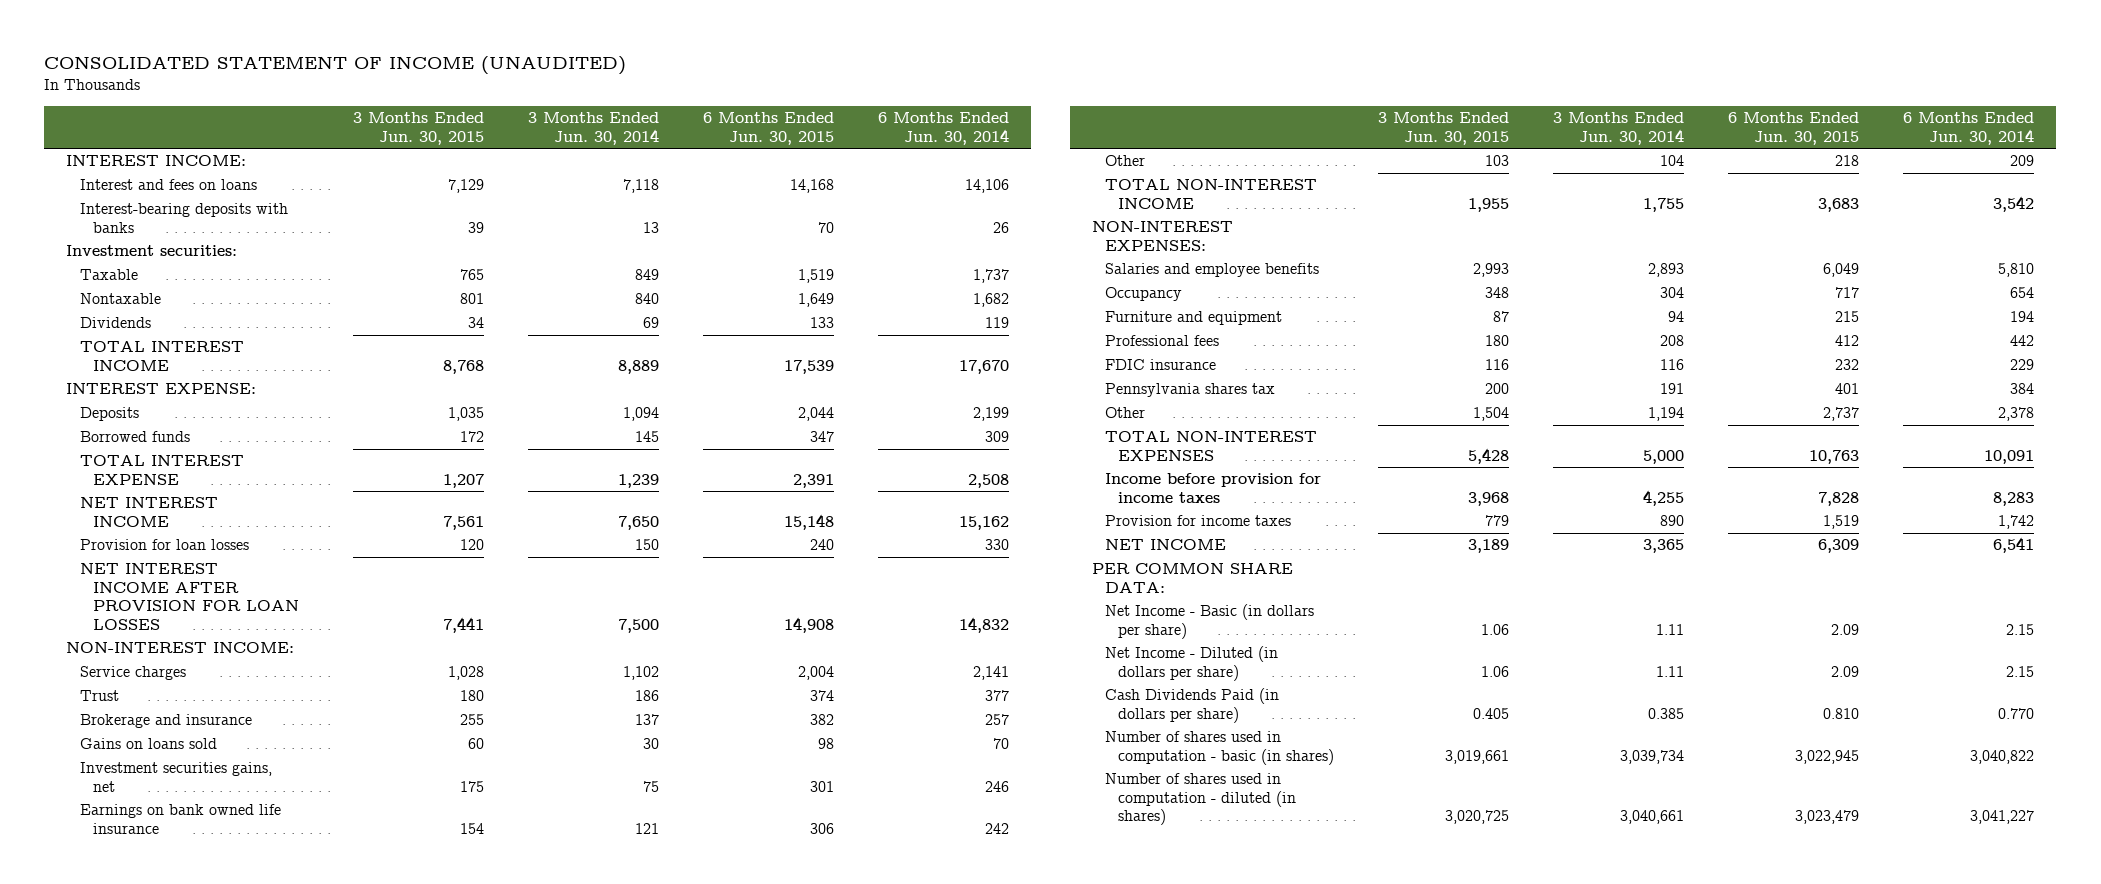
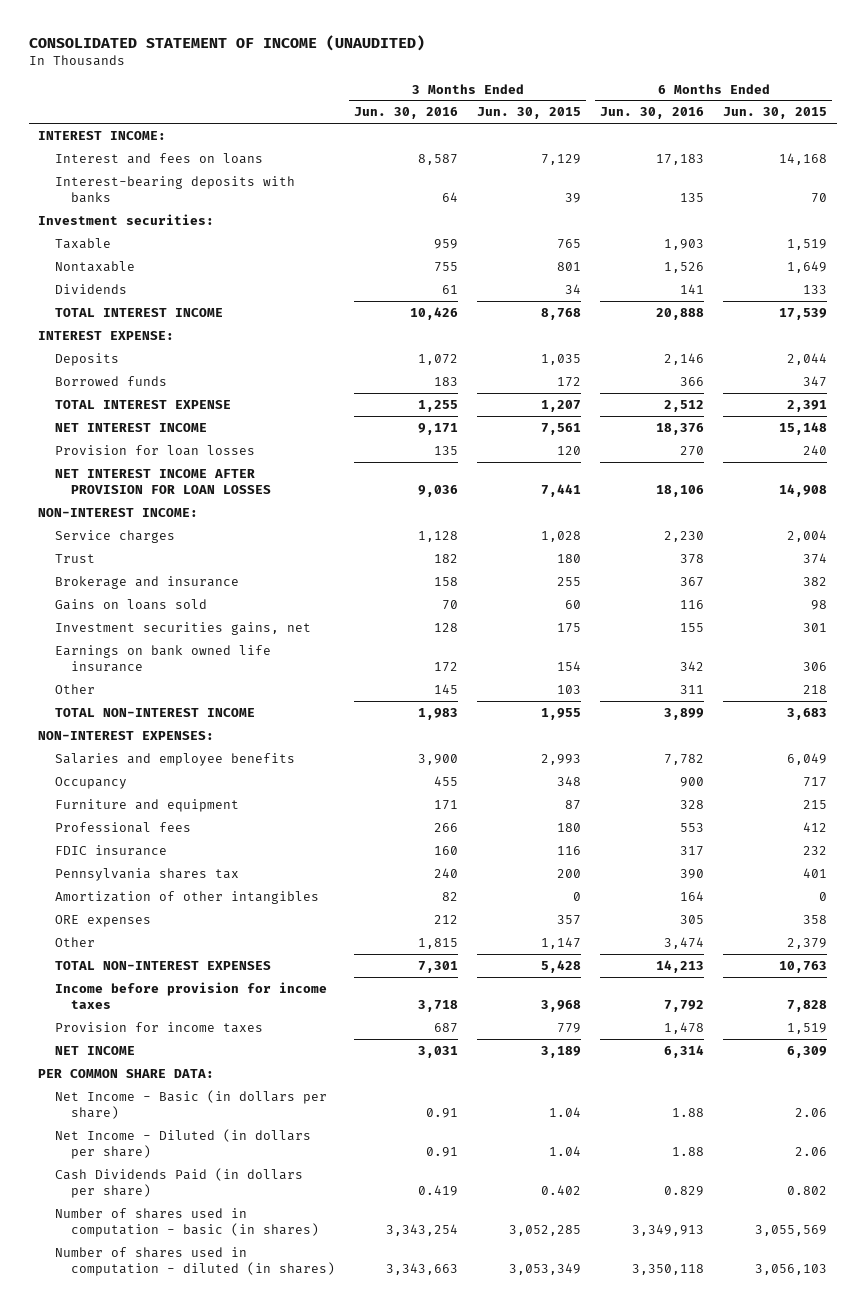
- | 3 Months Ended Jun. 30, 2015 | 3 Months Ended Jun. 30, 2014 | 6 Months Ended Jun. 30, 2015 | 6 Months Ended Jun. 30, 2014
+ | 3 Months Ended Jun. 30, 2016 | 3 Months Ended Jun. 30, 2015 | 6 Months Ended Jun. 30, 2016 | 6 Months Ended Jun. 30, 2015
- Other | 1,504 | 1,194 | 2,737 | 2,378
+ Amortization of other intangibles | 82 | 0 | 164 | 0
+ ORE expenses | 212 | 357 | 305 | 358
+ Other | 1,815 | 1,147 | 3,474 | 2,379
- Net Income - Basic (in dollars per share) | 1.06 | 1.11 | 2.09 | 2.15
- Net Income - Diluted (in dollars per share) | 1.06 | 1.11 | 2.09 | 2.15
- Cash Dividends Paid (in dollars per share) | 0.405 | 0.385 | 0.810 | 0.770
- Number of shares used in computation - basic (in shares) | 3,019,661 | 3,039,734 | 3,022,945 | 3,040,822
- Number of shares used in computation - diluted (in shares) | 3,020,725 | 3,040,661 | 3,023,479 | 3,041,227
+ Net Income - Basic (in dollars per share) | 0.91 | 1.04 | 1.88 | 2.06
+ Net Income - Diluted (in dollars per share) | 0.91 | 1.04 | 1.88 | 2.06
+ Cash Dividends Paid (in dollars per share) | 0.419 | 0.402 | 0.829 | 0.802
+ Number of shares used in computation - basic (in shares) | 3,343,254 | 3,052,285 | 3,349,913 | 3,055,569
+ Number of shares used in computation - diluted (in shares) | 3,343,663 | 3,053,349 | 3,350,118 | 3,056,103

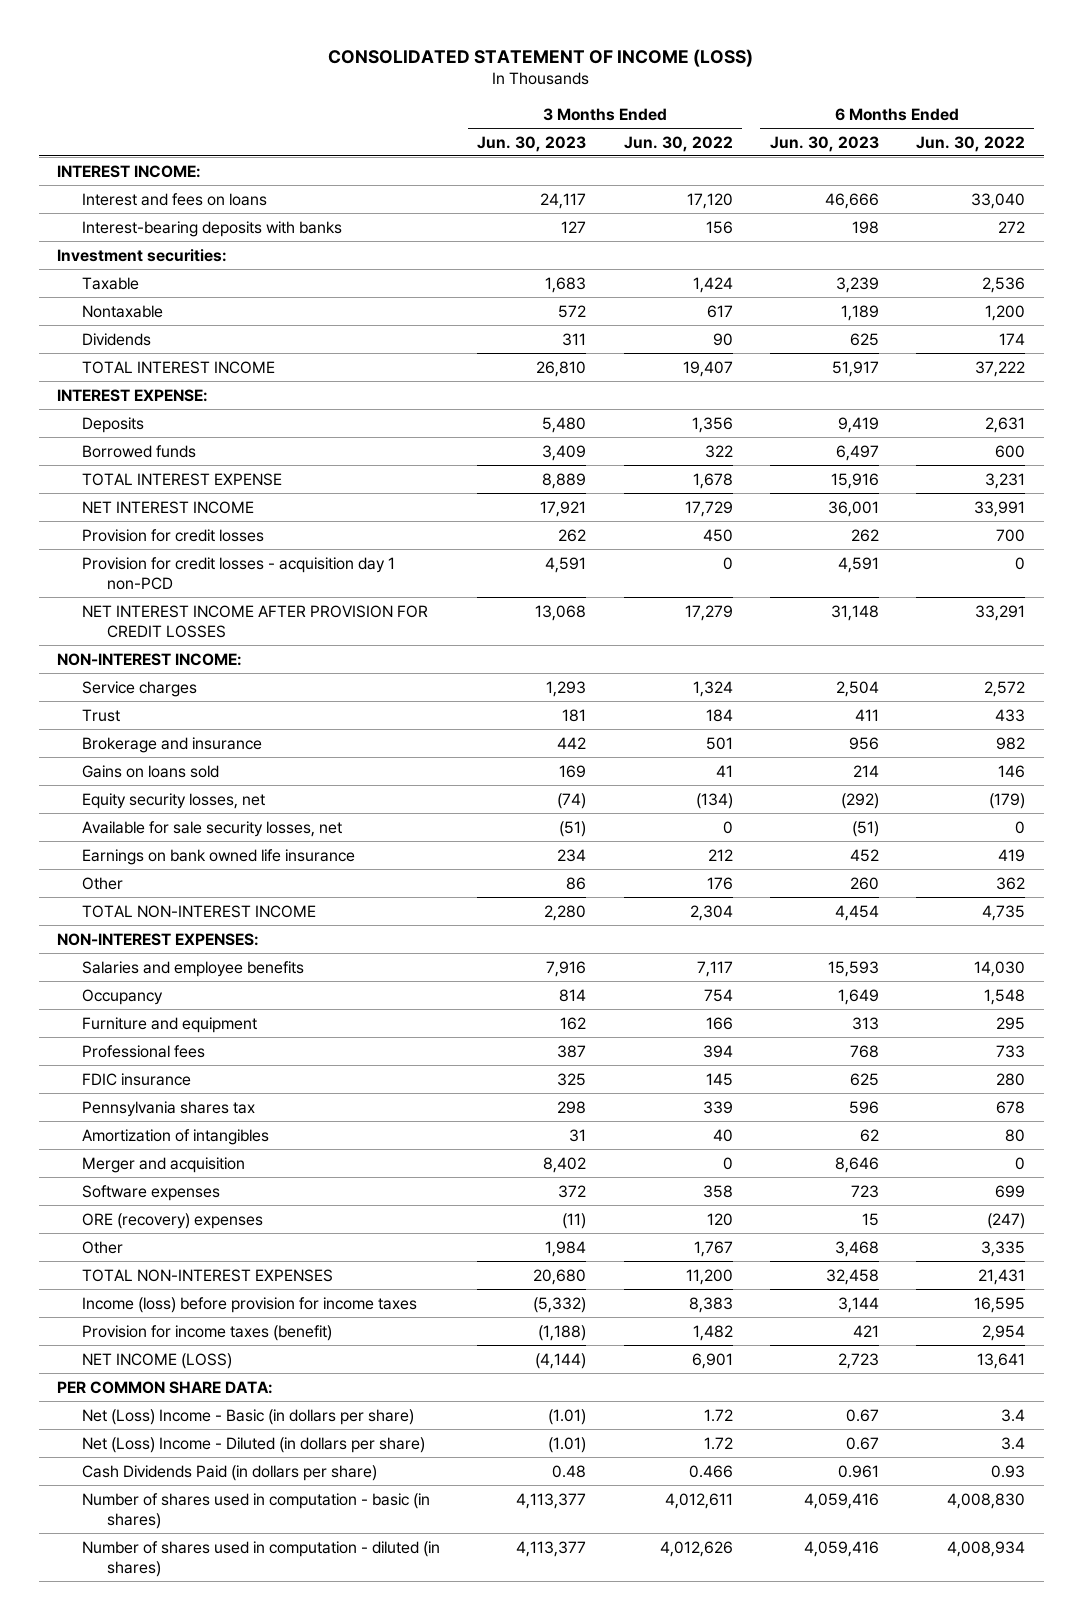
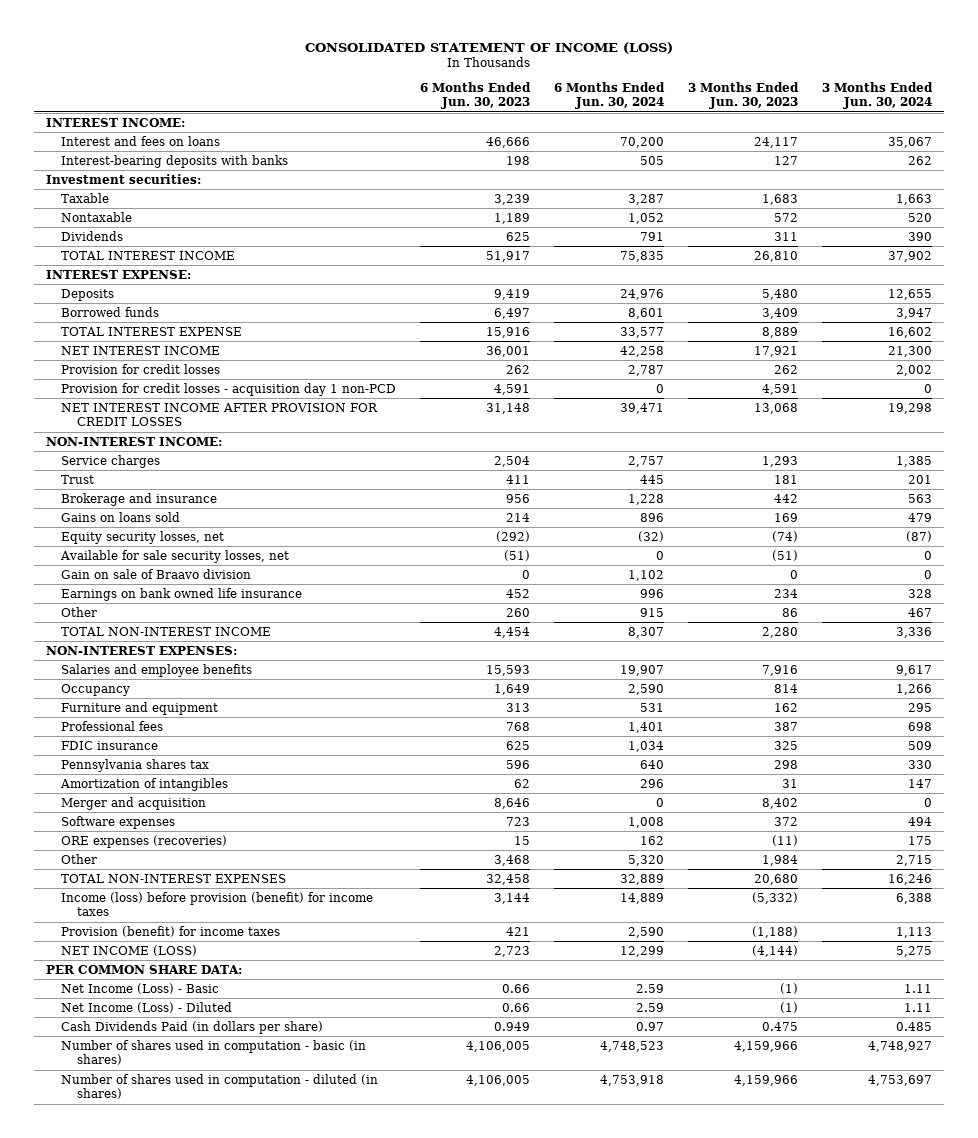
- | 3 Months Ended Jun. 30, 2023 | 3 Months Ended Jun. 30, 2022 | 6 Months Ended Jun. 30, 2023 | 6 Months Ended Jun. 30, 2022
+ | 6 Months Ended Jun. 30, 2023 | 6 Months Ended Jun. 30, 2024 | 3 Months Ended Jun. 30, 2023 | 3 Months Ended Jun. 30, 2024
+ Gain on sale of Braavo division | 0 | 1,102 | 0 | 0
- ORE (recovery) expenses | (11) | 120 | 15 | (247)
+ ORE expenses (recoveries) | 15 | 162 | (11) | 175
- Income (loss) before provision for income taxes | (5,332) | 8,383 | 3,144 | 16,595
- Provision for income taxes (benefit) | (1,188) | 1,482 | 421 | 2,954
+ Income (loss) before provision (benefit) for income taxes | 3,144 | 14,889 | (5,332) | 6,388
+ Provision (benefit) for income taxes | 421 | 2,590 | (1,188) | 1,113
- Net (Loss) Income - Basic (in dollars per share) | (1.01) | 1.72 | 0.67 | 3.4
- Net (Loss) Income - Diluted (in dollars per share) | (1.01) | 1.72 | 0.67 | 3.4
- Cash Dividends Paid (in dollars per share) | 0.48 | 0.466 | 0.961 | 0.93
- Number of shares used in computation - basic (in shares) | 4,113,377 | 4,012,611 | 4,059,416 | 4,008,830
- Number of shares used in computation - diluted (in shares) | 4,113,377 | 4,012,626 | 4,059,416 | 4,008,934
+ Net Income (Loss) - Basic | 0.66 | 2.59 | (1) | 1.11
+ Net Income (Loss) - Diluted | 0.66 | 2.59 | (1) | 1.11
+ Cash Dividends Paid (in dollars per share) | 0.949 | 0.97 | 0.475 | 0.485
+ Number of shares used in computation - basic (in shares) | 4,106,005 | 4,748,523 | 4,159,966 | 4,748,927
+ Number of shares used in computation - diluted (in shares) | 4,106,005 | 4,753,918 | 4,159,966 | 4,753,697

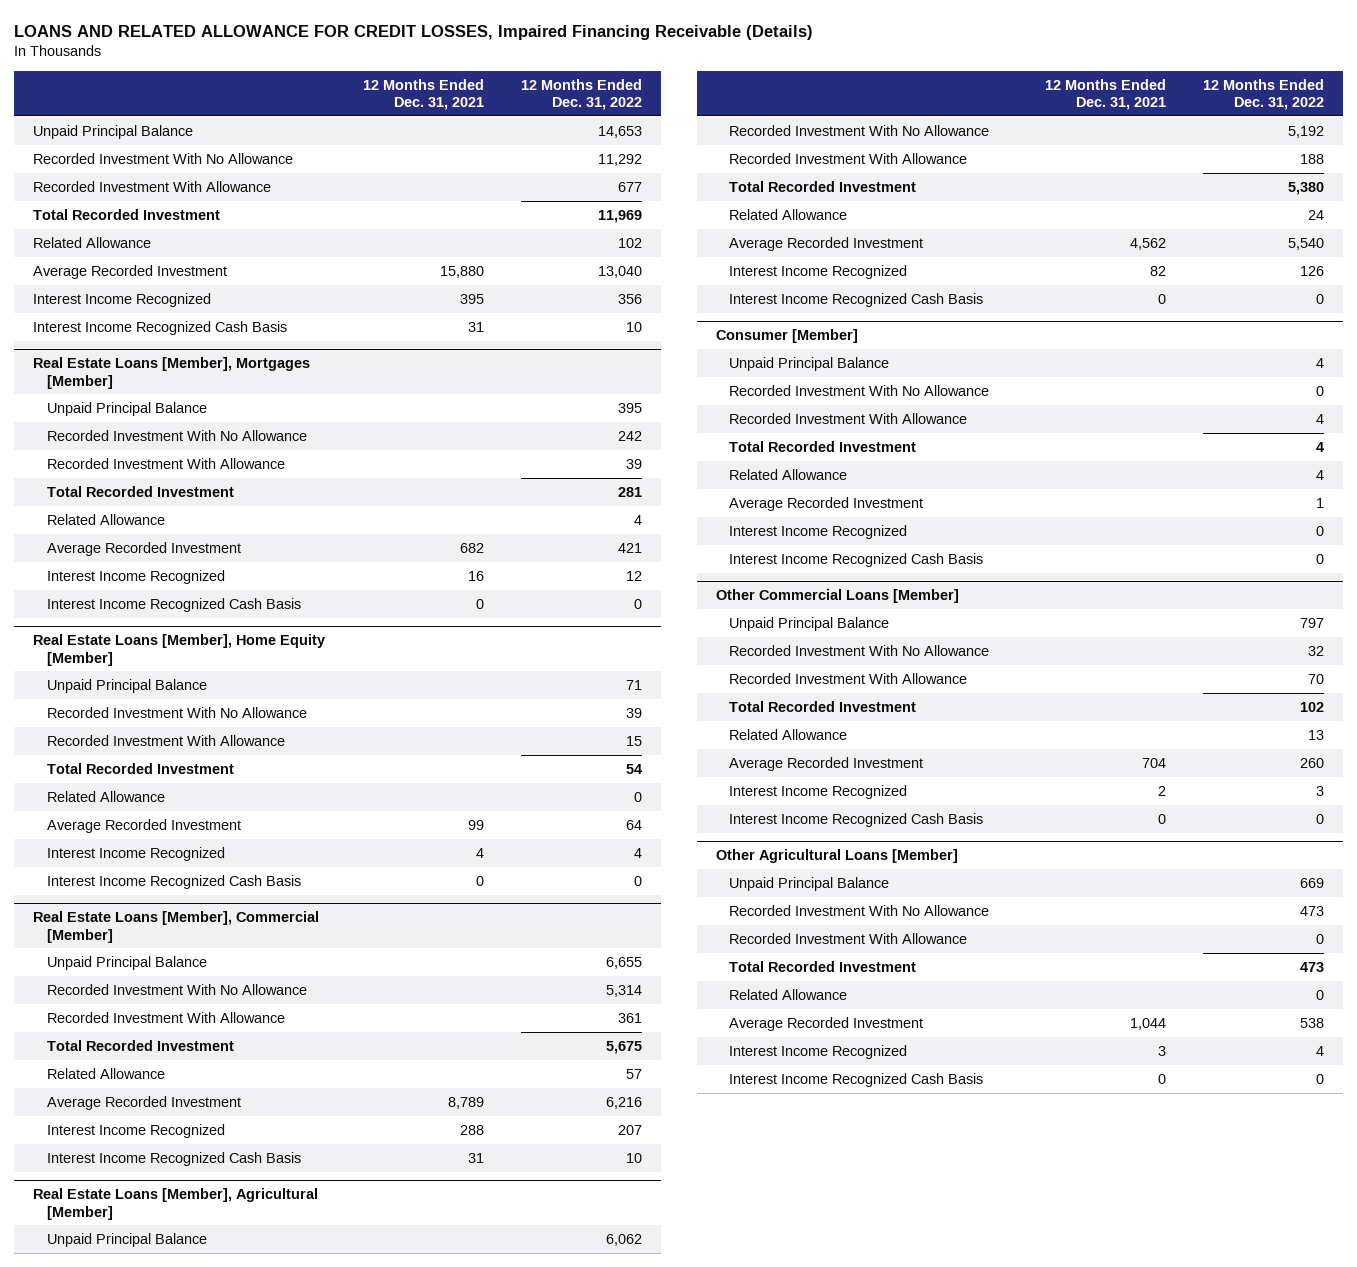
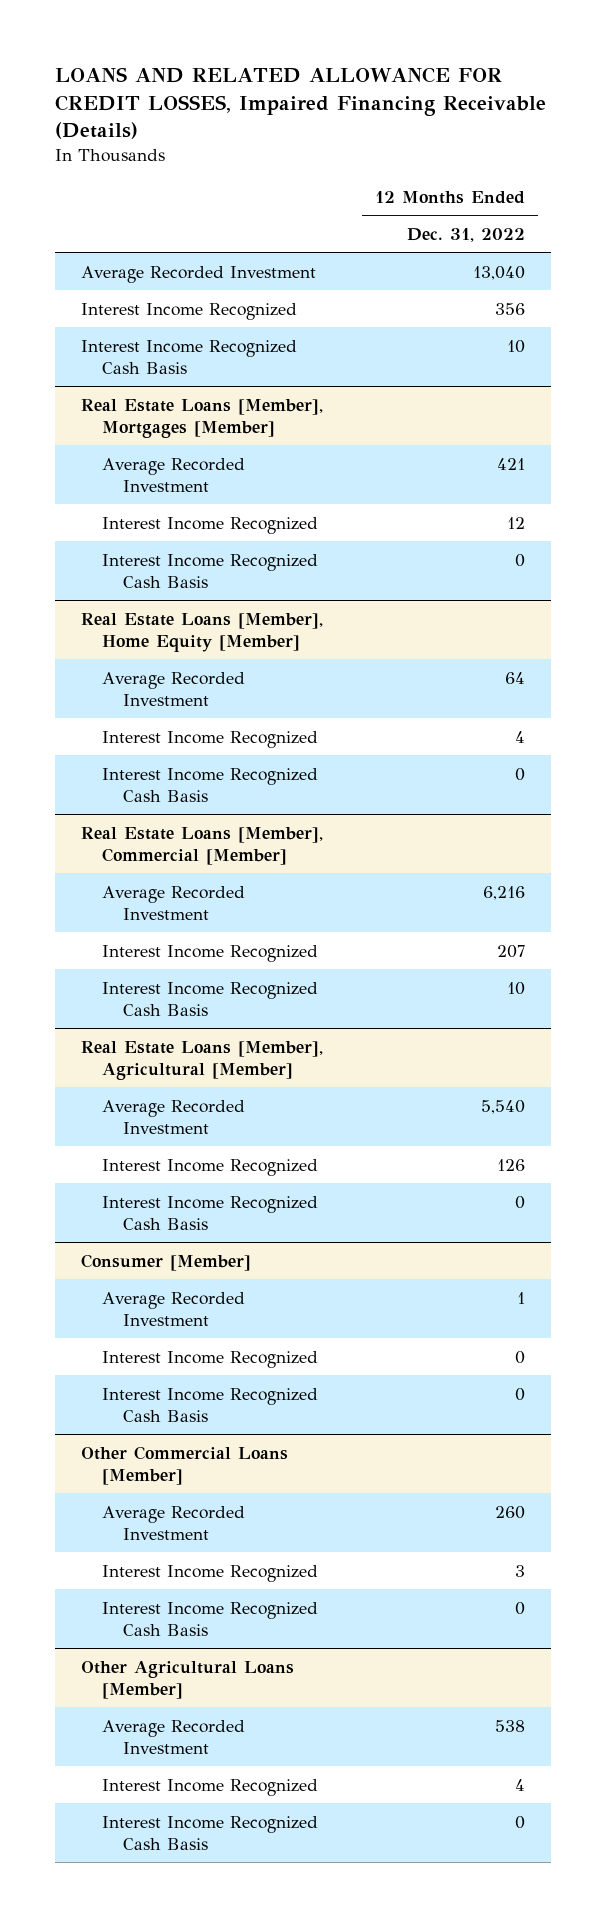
- | 12 Months Ended Dec. 31, 2021 | 12 Months Ended Dec. 31, 2022
+ | 12 Months Ended Dec. 31, 2022
- Unpaid Principal Balance | | 14,653
- Recorded Investment With No Allowance | | 11,292
- Recorded Investment With Allowance | | 677
- Total Recorded Investment | | 11,969
- Related Allowance | | 102
@ Real Estate Loans [Member], Mortgages [Member]
- Unpaid Principal Balance | | 395
- Recorded Investment With No Allowance | | 242
- Recorded Investment With Allowance | | 39
- Total Recorded Investment | | 281
- Related Allowance | | 4
@ Real Estate Loans [Member], Home Equity [Member]
- Unpaid Principal Balance | | 71
- Recorded Investment With No Allowance | | 39
- Recorded Investment With Allowance | | 15
- Total Recorded Investment | | 54
- Related Allowance | | 0
@ Real Estate Loans [Member], Commercial [Member]
- Unpaid Principal Balance | | 6,655
- Recorded Investment With No Allowance | | 5,314
- Recorded Investment With Allowance | | 361
- Total Recorded Investment | | 5,675
- Related Allowance | | 57
@ Real Estate Loans [Member], Agricultural [Member]
- Unpaid Principal Balance | | 6,062
- Recorded Investment With No Allowance | | 5,192
- Recorded Investment With Allowance | | 188
- Total Recorded Investment | | 5,380
- Related Allowance | | 24
@ Consumer [Member]
- Unpaid Principal Balance | | 4
- Recorded Investment With No Allowance | | 0
- Recorded Investment With Allowance | | 4
- Total Recorded Investment | | 4
- Related Allowance | | 4
@ Other Commercial Loans [Member]
- Unpaid Principal Balance | | 797
- Recorded Investment With No Allowance | | 32
- Recorded Investment With Allowance | | 70
- Total Recorded Investment | | 102
- Related Allowance | | 13
@ Other Agricultural Loans [Member]
- Unpaid Principal Balance | | 669
- Recorded Investment With No Allowance | | 473
- Recorded Investment With Allowance | | 0
- Total Recorded Investment | | 473
- Related Allowance | | 0

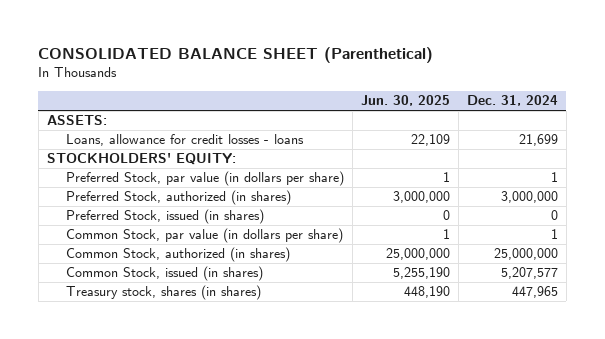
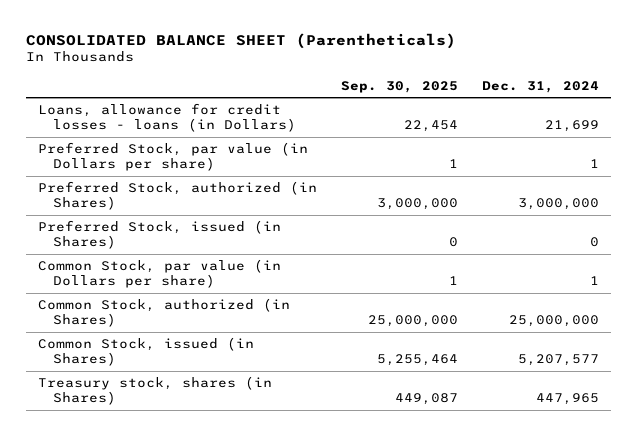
- CONSOLIDATED BALANCE SHEET (Parenthetical)
+ CONSOLIDATED BALANCE SHEET (Parentheticals)
- | Jun. 30, 2025 | Dec. 31, 2024
+ | Sep. 30, 2025 | Dec. 31, 2024
- ASSETS:
- Loans, allowance for credit losses - loans | 22,109 | 21,699
- STOCKHOLDERS' EQUITY:
- Preferred Stock, par value (in dollars per share) | 1 | 1
- Preferred Stock, authorized (in shares) | 3,000,000 | 3,000,000
- Preferred Stock, issued (in shares) | 0 | 0
- Common Stock, par value (in dollars per share) | 1 | 1
- Common Stock, authorized (in shares) | 25,000,000 | 25,000,000
- Common Stock, issued (in shares) | 5,255,190 | 5,207,577
- Treasury stock, shares (in shares) | 448,190 | 447,965
+ Loans, allowance for credit losses - loans (in Dollars) | 22,454 | 21,699
+ Preferred Stock, par value (in Dollars per share) | 1 | 1
+ Preferred Stock, authorized (in Shares) | 3,000,000 | 3,000,000
+ Preferred Stock, issued (in Shares) | 0 | 0
+ Common Stock, par value (in Dollars per share) | 1 | 1
+ Common Stock, authorized (in Shares) | 25,000,000 | 25,000,000
+ Common Stock, issued (in Shares) | 5,255,464 | 5,207,577
+ Treasury stock, shares (in Shares) | 449,087 | 447,965

